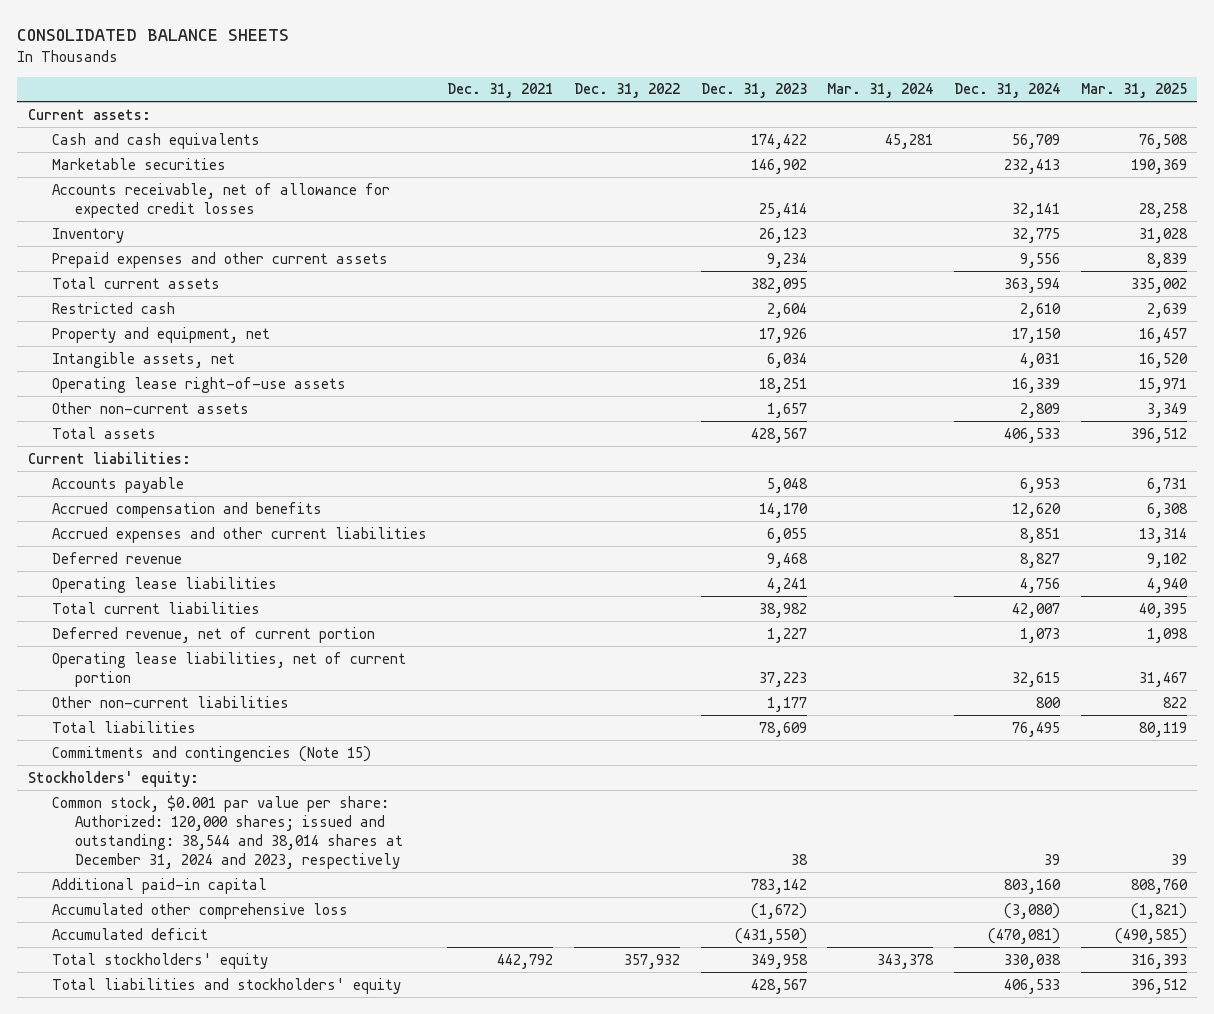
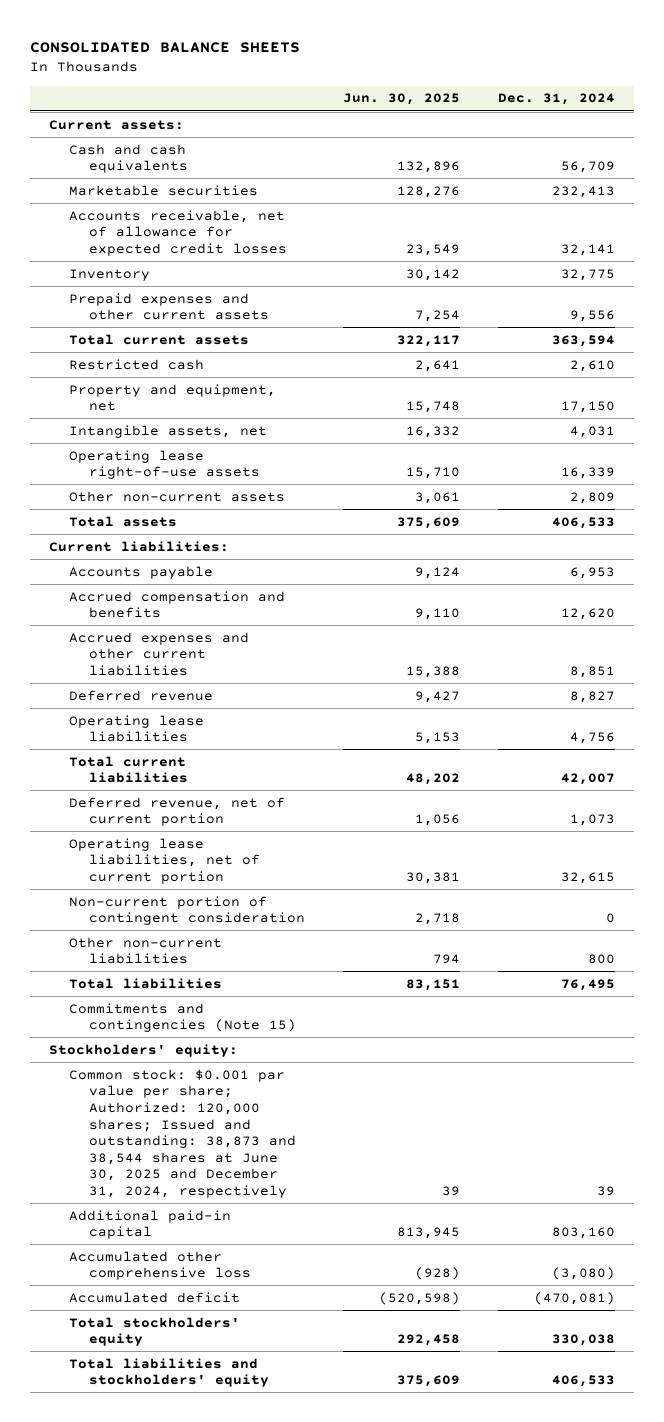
- | Dec. 31, 2021 | Dec. 31, 2022 | Dec. 31, 2023 | Mar. 31, 2024 | Dec. 31, 2024 | Mar. 31, 2025
+ | Jun. 30, 2025 | Dec. 31, 2024
+ Non-current portion of contingent consideration | 2,718 | 0
- Common stock, $0.001 par value per share: Authorized: 120,000 shares; issued and outstanding: 38,544 and 38,014 shares at December 31, 2024 and 2023, respectively | | | 38 | | 39 | 39
+ Common stock: $0.001 par value per share; Authorized: 120,000 shares; Issued and outstanding: 38,873 and 38,544 shares at June 30, 2025 and December 31, 2024, respectively | 39 | 39

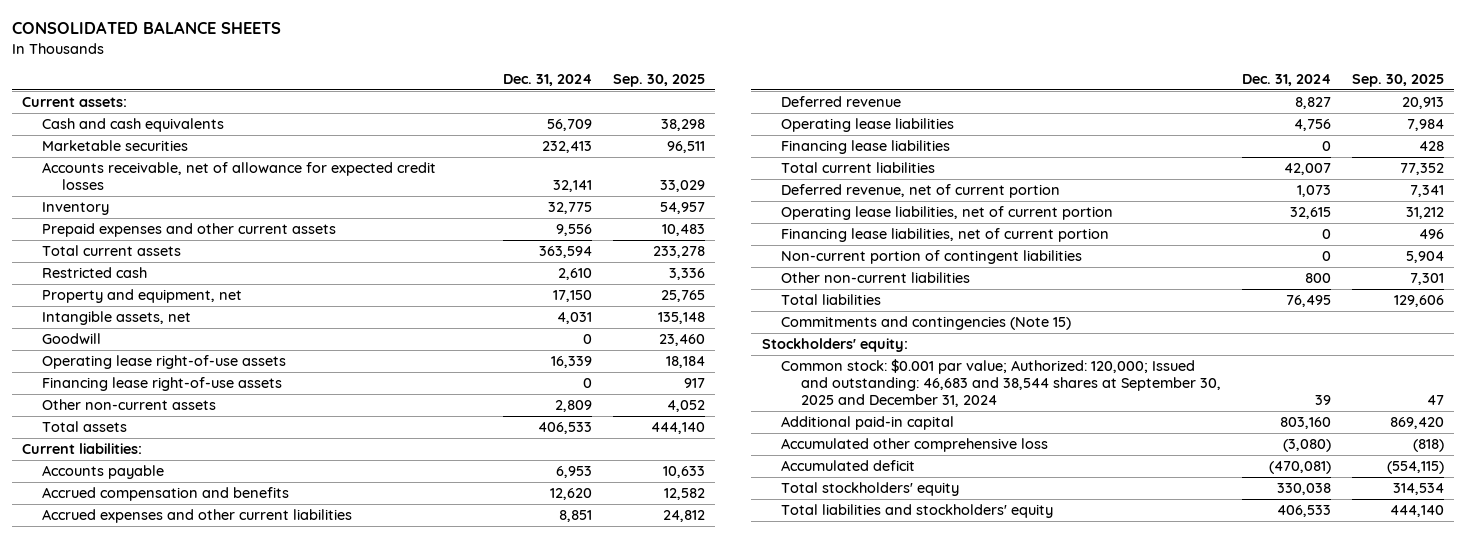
- | Jun. 30, 2025 | Dec. 31, 2024
+ | Dec. 31, 2024 | Sep. 30, 2025
+ Goodwill | 0 | 23,460
+ Financing lease right-of-use assets | 0 | 917
+ Financing lease liabilities | 0 | 428
- Non-current portion of contingent consideration | 2,718 | 0
+ Financing lease liabilities, net of current portion | 0 | 496
+ Non-current portion of contingent liabilities | 0 | 5,904
- Common stock: $0.001 par value per share; Authorized: 120,000 shares; Issued and outstanding: 38,873 and 38,544 shares at June 30, 2025 and December 31, 2024, respectively | 39 | 39
+ Common stock: $0.001 par value; Authorized: 120,000; Issued and outstanding: 46,683 and 38,544 shares at September 30, 2025 and December 31, 2024 | 39 | 47

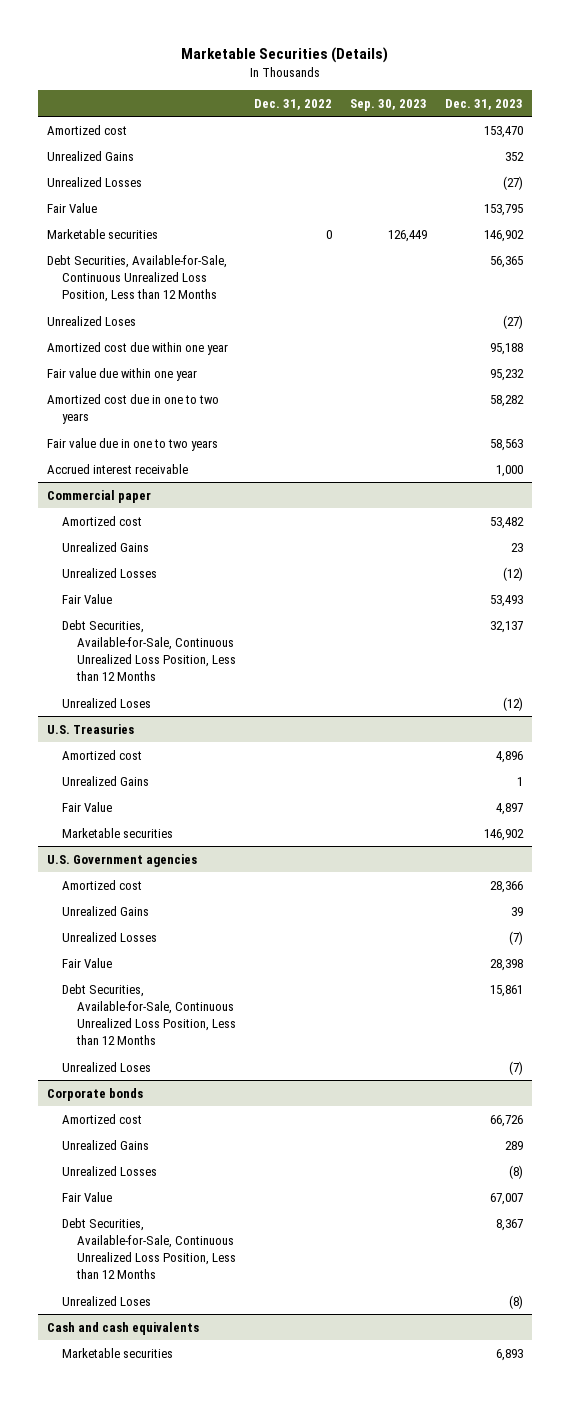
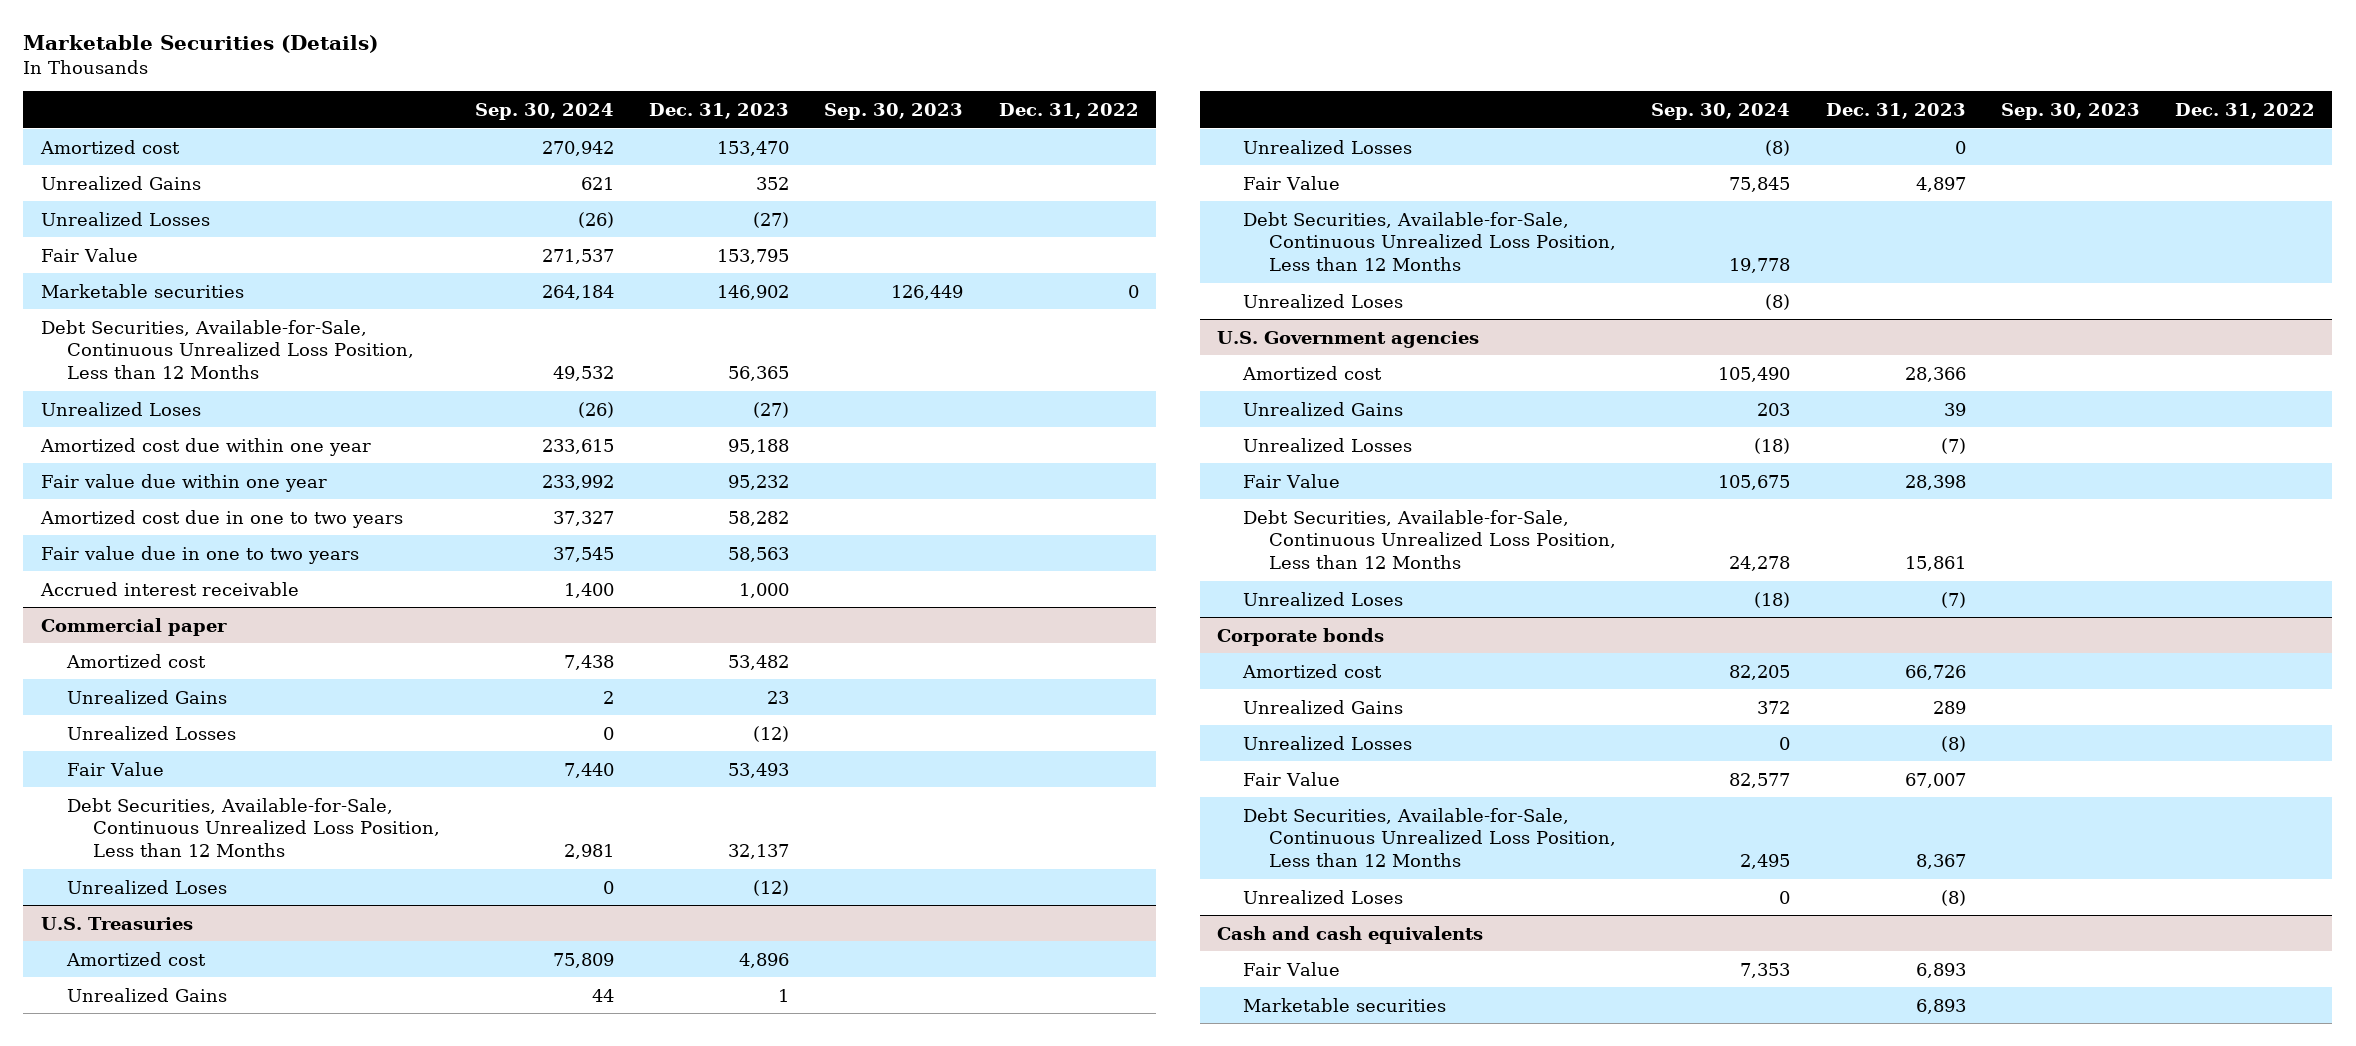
- | Dec. 31, 2022 | Sep. 30, 2023 | Dec. 31, 2023
+ | Sep. 30, 2024 | Dec. 31, 2023 | Sep. 30, 2023 | Dec. 31, 2022
@ U.S. Treasuries
+ Unrealized Losses | (8) | 0 | |
- Marketable securities | | | 146,902
+ Debt Securities, Available-for-Sale, Continuous Unrealized Loss Position, Less than 12 Months | 19,778 | | |
+ Unrealized Loses | (8) | | |
@ Cash and cash equivalents
+ Fair Value | 7,353 | 6,893 | |

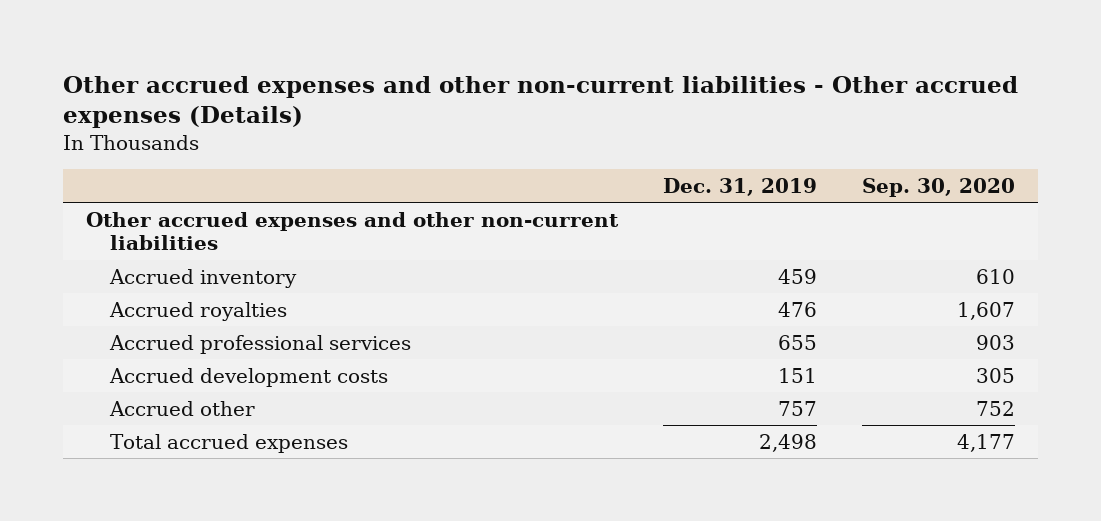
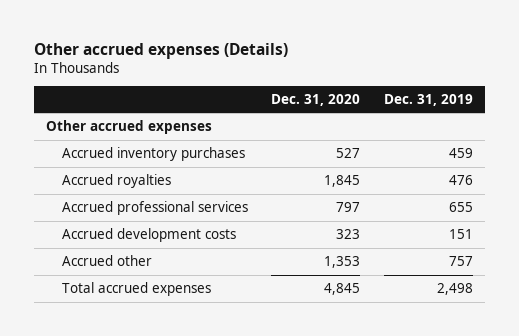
- Other accrued expenses and other non-current liabilities - Other accrued expenses (Details)
+ Other accrued expenses (Details)
- | Dec. 31, 2019 | Sep. 30, 2020
+ | Dec. 31, 2020 | Dec. 31, 2019
- Other accrued expenses and other non-current liabilities
- Accrued inventory | 459 | 610
+ Other accrued expenses
+ Accrued inventory purchases | 527 | 459

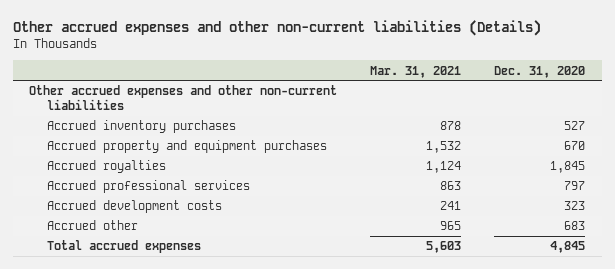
- Other accrued expenses (Details)
+ Other accrued expenses and other non-current liabilities (Details)
- | Dec. 31, 2020 | Dec. 31, 2019
+ | Mar. 31, 2021 | Dec. 31, 2020
- Other accrued expenses
+ Other accrued expenses and other non-current liabilities
+ Accrued property and equipment purchases | 1,532 | 670
- Accrued other | 1,353 | 757
+ Accrued other | 965 | 683

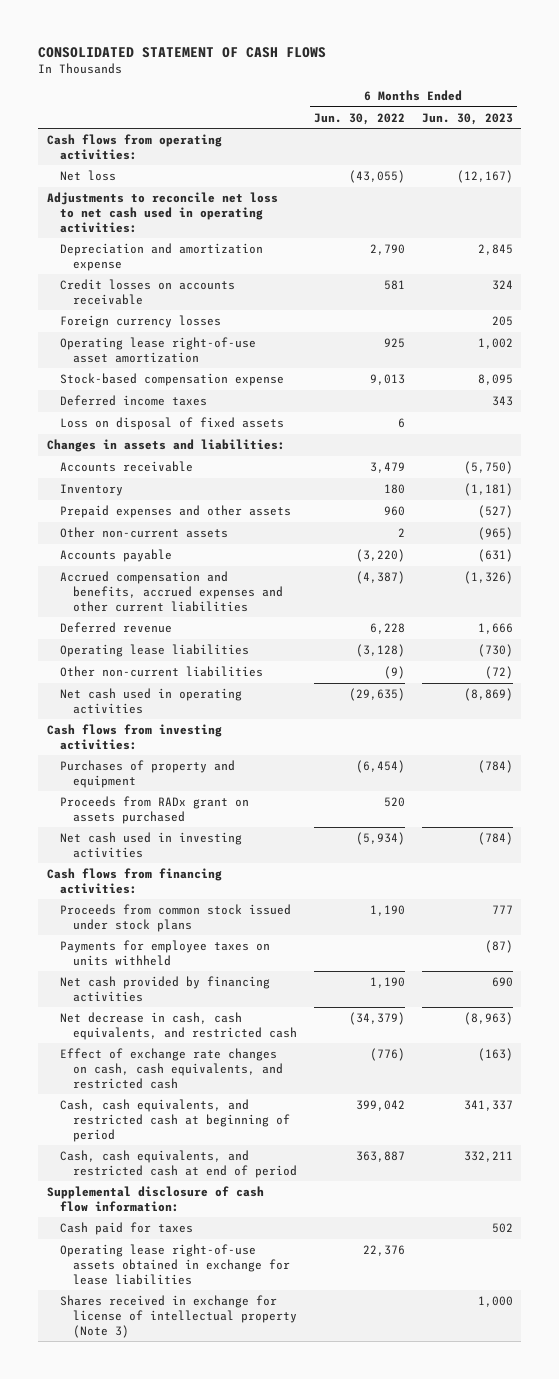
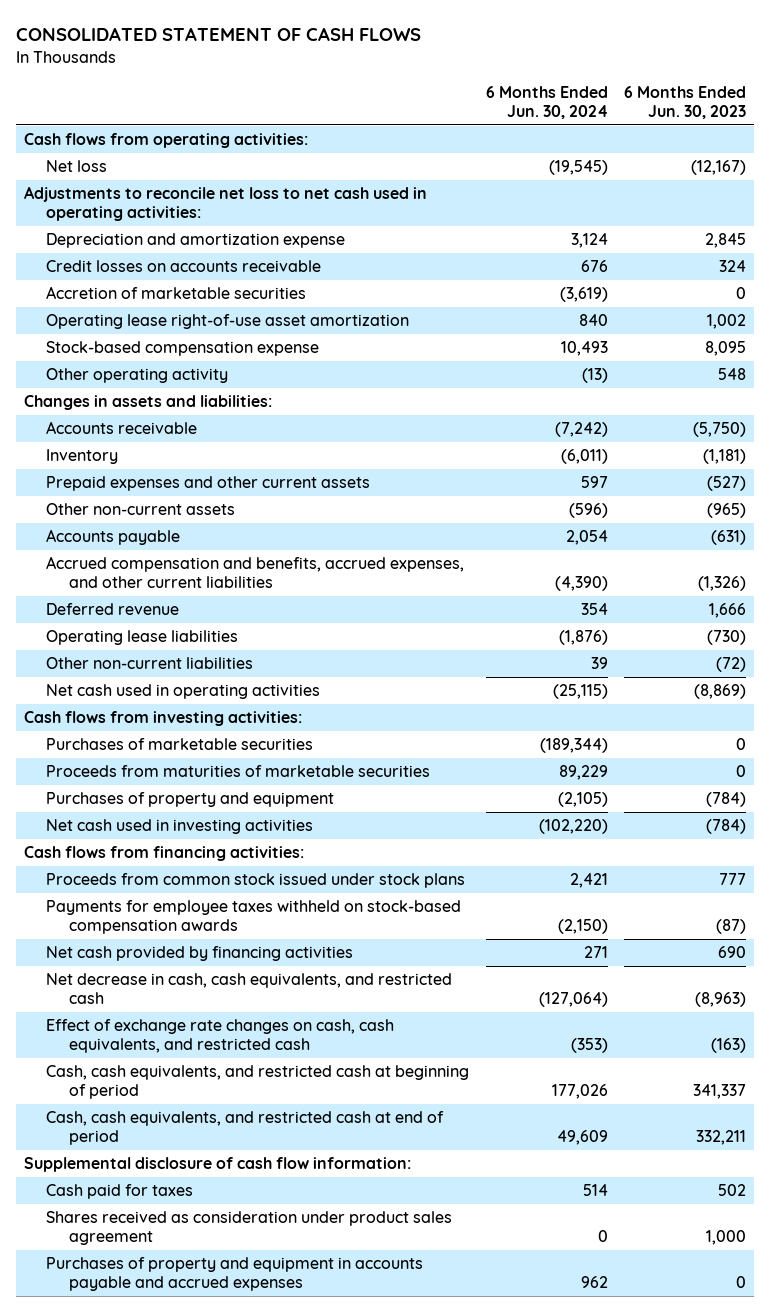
- | 6 Months Ended Jun. 30, 2022 | 6 Months Ended Jun. 30, 2023
+ | 6 Months Ended Jun. 30, 2024 | 6 Months Ended Jun. 30, 2023
- Foreign currency losses | | 205
+ Accretion of marketable securities | (3,619) | 0
- Deferred income taxes | | 343
- Loss on disposal of fixed assets | 6 |
+ Other operating activity | (13) | 548
- Prepaid expenses and other assets | 960 | (527)
+ Prepaid expenses and other current assets | 597 | (527)
- Accrued compensation and benefits, accrued expenses and other current liabilities | (4,387) | (1,326)
+ Accrued compensation and benefits, accrued expenses, and other current liabilities | (4,390) | (1,326)
+ Purchases of marketable securities | (189,344) | 0
+ Proceeds from maturities of marketable securities | 89,229 | 0
- Proceeds from RADx grant on assets purchased | 520 |
- Payments for employee taxes on units withheld | | (87)
+ Payments for employee taxes withheld on stock-based compensation awards | (2,150) | (87)
- Operating lease right-of-use assets obtained in exchange for lease liabilities | 22,376 |
- Shares received in exchange for license of intellectual property (Note 3) | | 1,000
+ Shares received as consideration under product sales agreement | 0 | 1,000
+ Purchases of property and equipment in accounts payable and accrued expenses | 962 | 0

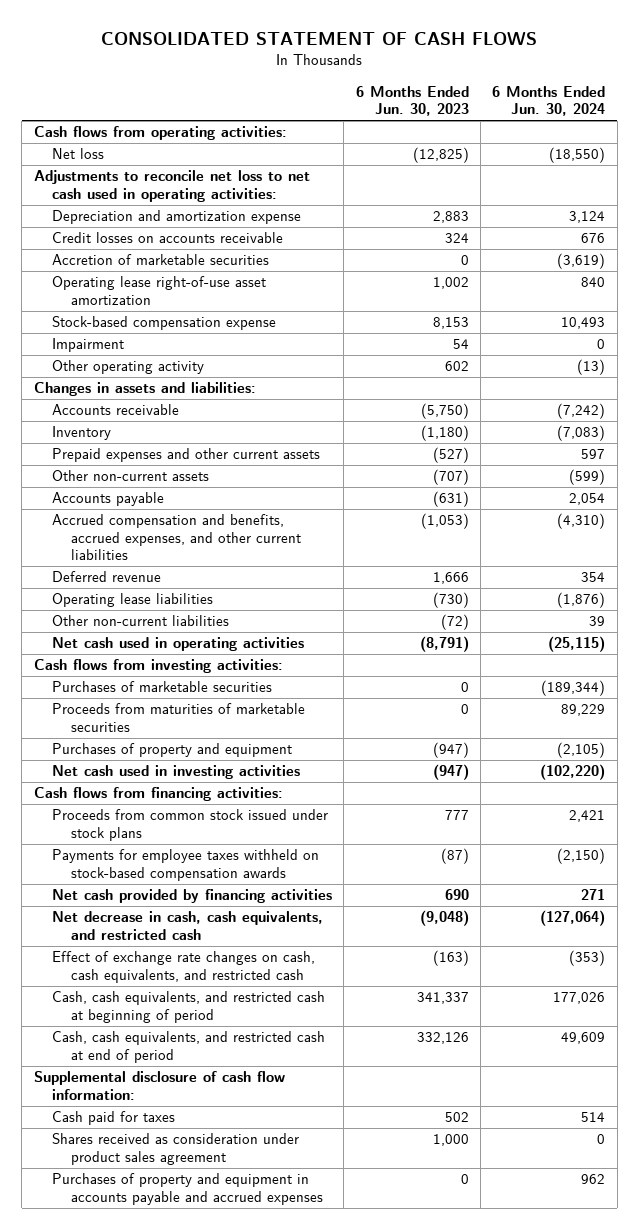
- | 6 Months Ended Jun. 30, 2024 | 6 Months Ended Jun. 30, 2023
+ | 6 Months Ended Jun. 30, 2023 | 6 Months Ended Jun. 30, 2024
- Net loss | (19,545) | (12,167)
+ Net loss | (12,825) | (18,550)
- Depreciation and amortization expense | 3,124 | 2,845
+ Depreciation and amortization expense | 2,883 | 3,124
- Stock-based compensation expense | 10,493 | 8,095
- Other operating activity | (13) | 548
+ Stock-based compensation expense | 8,153 | 10,493
+ Impairment | 54 | 0
+ Other operating activity | 602 | (13)
- Inventory | (6,011) | (1,181)
+ Inventory | (1,180) | (7,083)
- Other non-current assets | (596) | (965)
+ Other non-current assets | (707) | (599)
- Accrued compensation and benefits, accrued expenses, and other current liabilities | (4,390) | (1,326)
+ Accrued compensation and benefits, accrued expenses, and other current liabilities | (1,053) | (4,310)
- Net cash used in operating activities | (25,115) | (8,869)
+ Net cash used in operating activities | (8,791) | (25,115)
- Purchases of property and equipment | (2,105) | (784)
- Net cash used in investing activities | (102,220) | (784)
+ Purchases of property and equipment | (947) | (2,105)
+ Net cash used in investing activities | (947) | (102,220)
- Net decrease in cash, cash equivalents, and restricted cash | (127,064) | (8,963)
+ Net decrease in cash, cash equivalents, and restricted cash | (9,048) | (127,064)
- Cash, cash equivalents, and restricted cash at end of period | 49,609 | 332,211
+ Cash, cash equivalents, and restricted cash at end of period | 332,126 | 49,609

